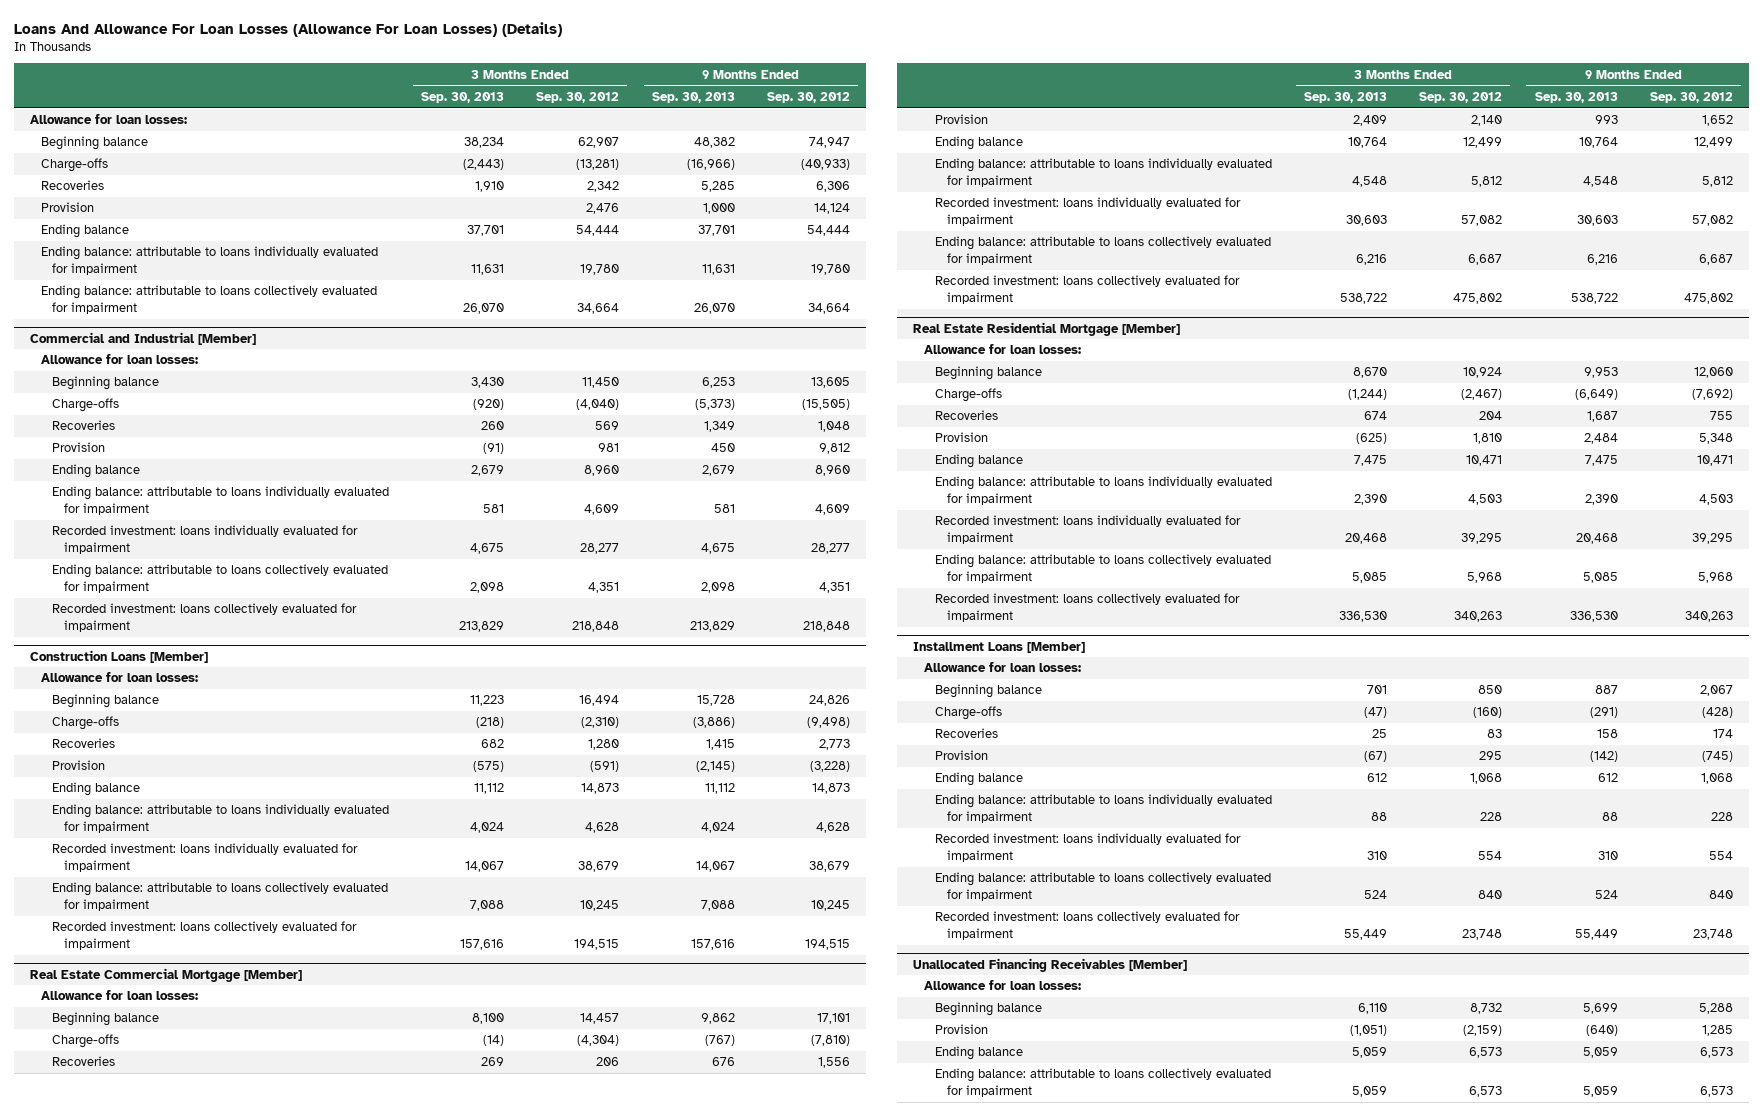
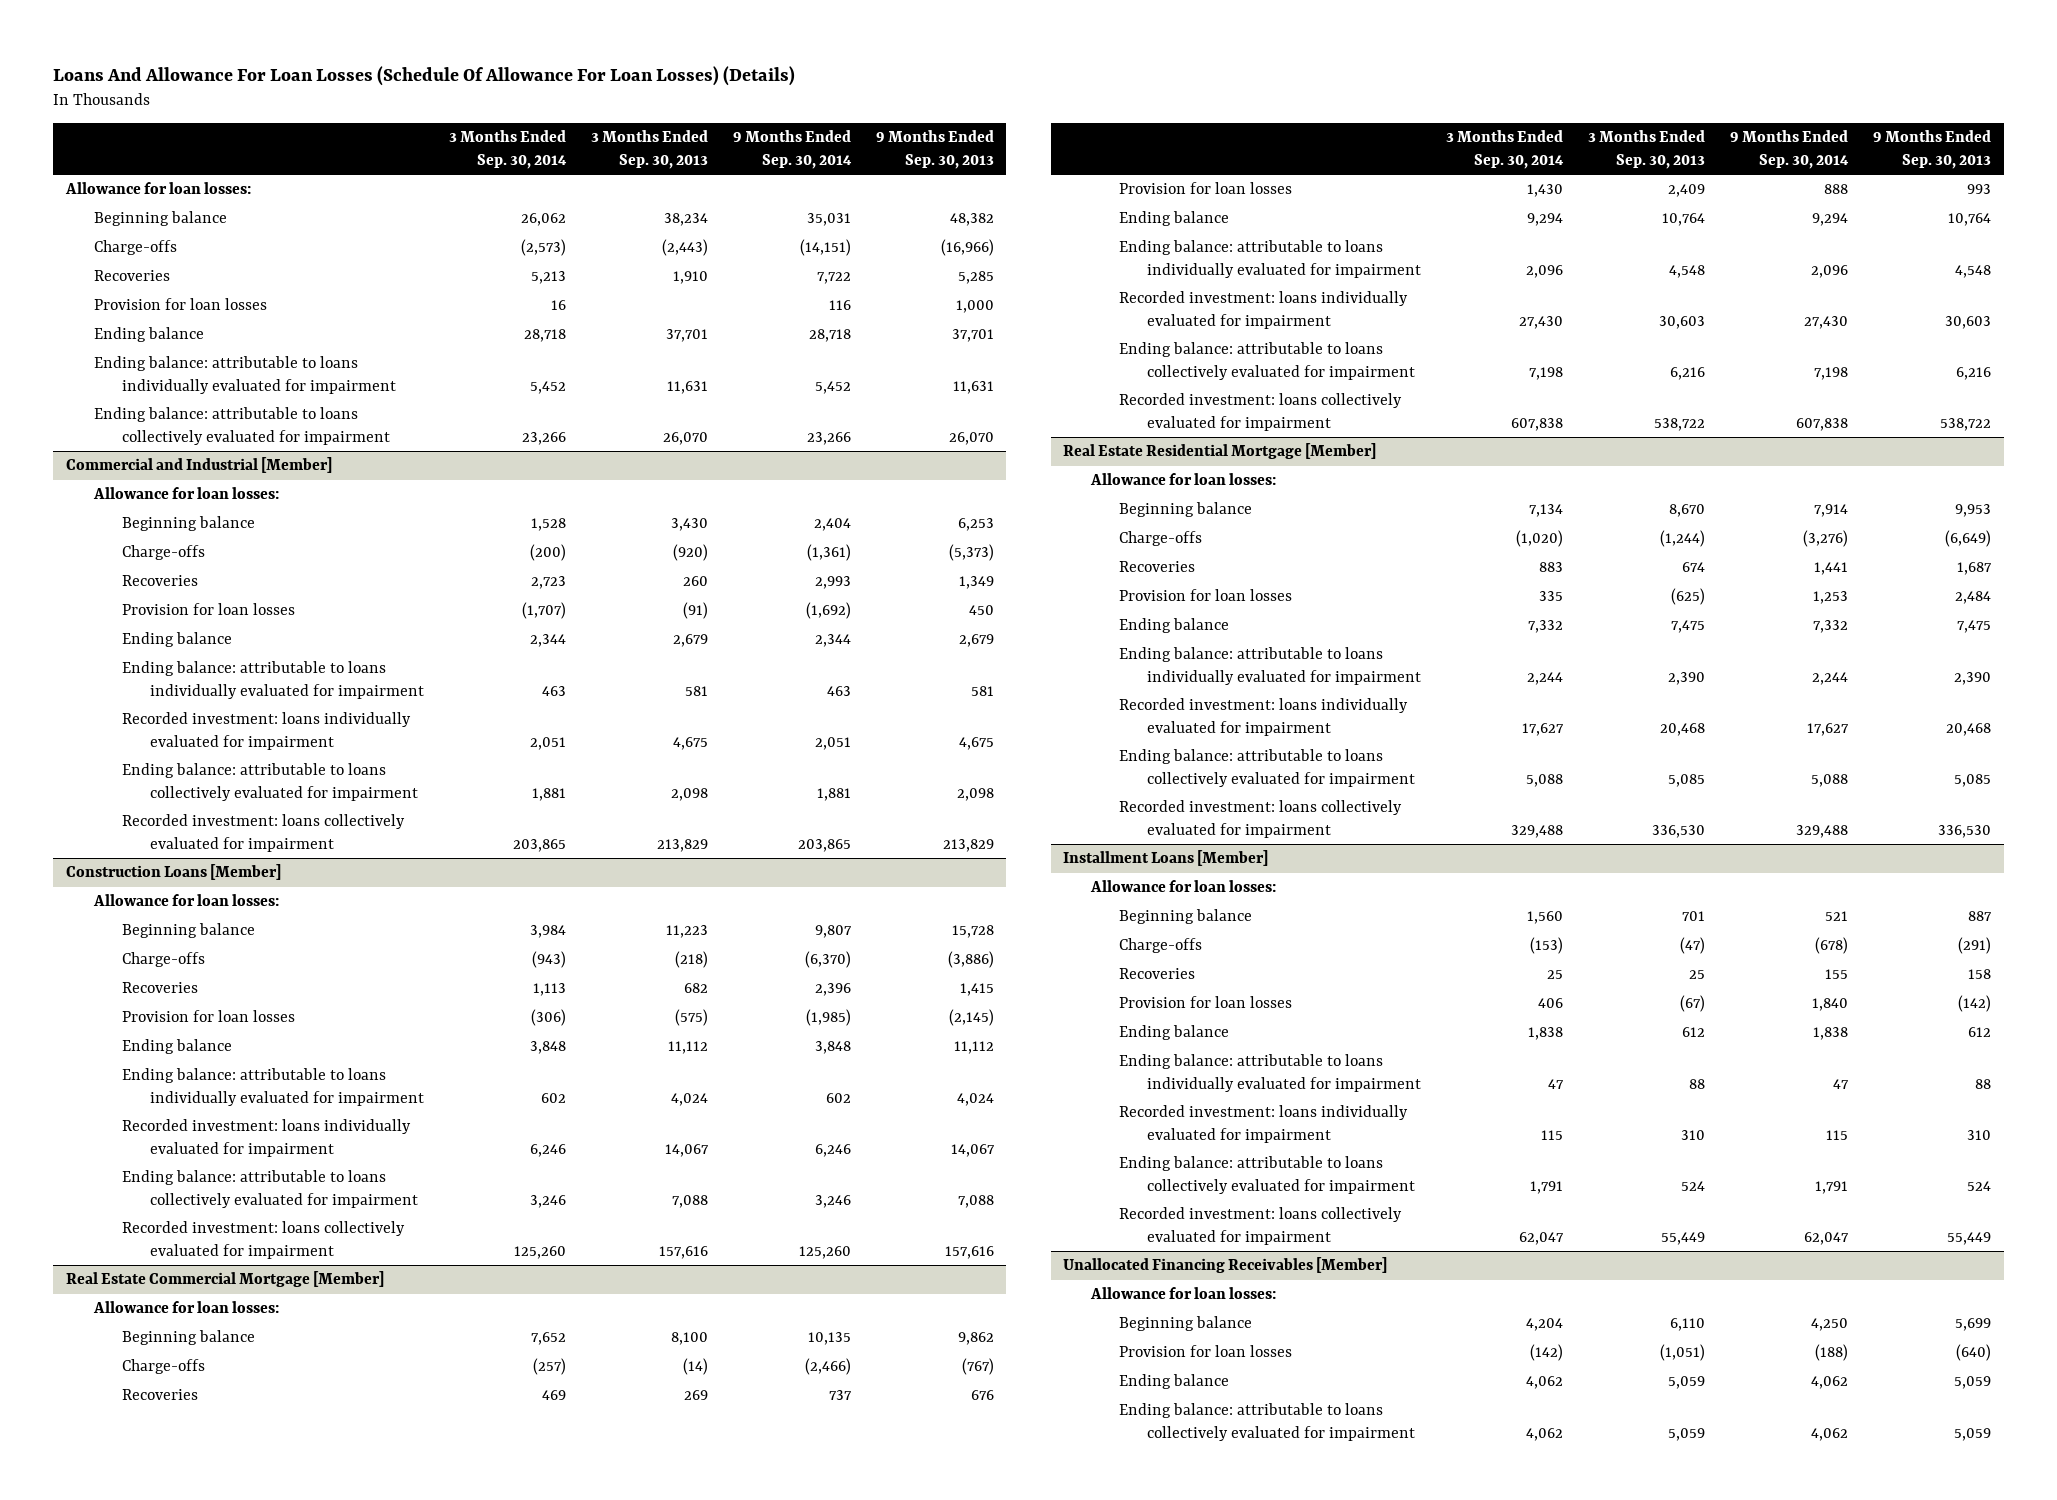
- Loans And Allowance For Loan Losses (Allowance For Loan Losses) (Details)
+ Loans And Allowance For Loan Losses (Schedule Of Allowance For Loan Losses) (Details)
- | 3 Months Ended Sep. 30, 2013 | 3 Months Ended Sep. 30, 2012 | 9 Months Ended Sep. 30, 2013 | 9 Months Ended Sep. 30, 2012
+ | 3 Months Ended Sep. 30, 2014 | 3 Months Ended Sep. 30, 2013 | 9 Months Ended Sep. 30, 2014 | 9 Months Ended Sep. 30, 2013
- Provision | | 2,476 | 1,000 | 14,124
+ Provision for loan losses | 16 | | 116 | 1,000
@ Commercial and Industrial [Member]
- Provision | (91) | 981 | 450 | 9,812
+ Provision for loan losses | (1,707) | (91) | (1,692) | 450
@ Construction Loans [Member]
- Provision | (575) | (591) | (2,145) | (3,228)
+ Provision for loan losses | (306) | (575) | (1,985) | (2,145)
@ Real Estate Commercial Mortgage [Member]
- Provision | 2,409 | 2,140 | 993 | 1,652
+ Provision for loan losses | 1,430 | 2,409 | 888 | 993
@ Real Estate Residential Mortgage [Member]
- Provision | (625) | 1,810 | 2,484 | 5,348
+ Provision for loan losses | 335 | (625) | 1,253 | 2,484
@ Installment Loans [Member]
- Provision | (67) | 295 | (142) | (745)
+ Provision for loan losses | 406 | (67) | 1,840 | (142)
@ Unallocated Financing Receivables [Member]
- Provision | (1,051) | (2,159) | (640) | 1,285
+ Provision for loan losses | (142) | (1,051) | (188) | (640)

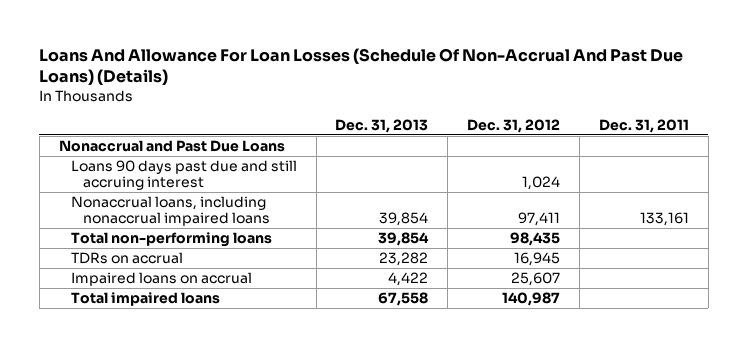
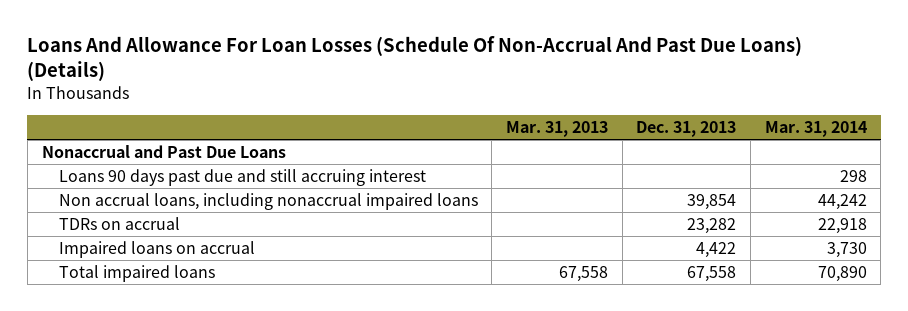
- | Dec. 31, 2013 | Dec. 31, 2012 | Dec. 31, 2011
+ | Mar. 31, 2013 | Dec. 31, 2013 | Mar. 31, 2014
- Nonaccrual loans, including nonaccrual impaired loans | 39,854 | 97,411 | 133,161
- Total non-performing loans | 39,854 | 98,435 |
+ Non accrual loans, including nonaccrual impaired loans | | 39,854 | 44,242

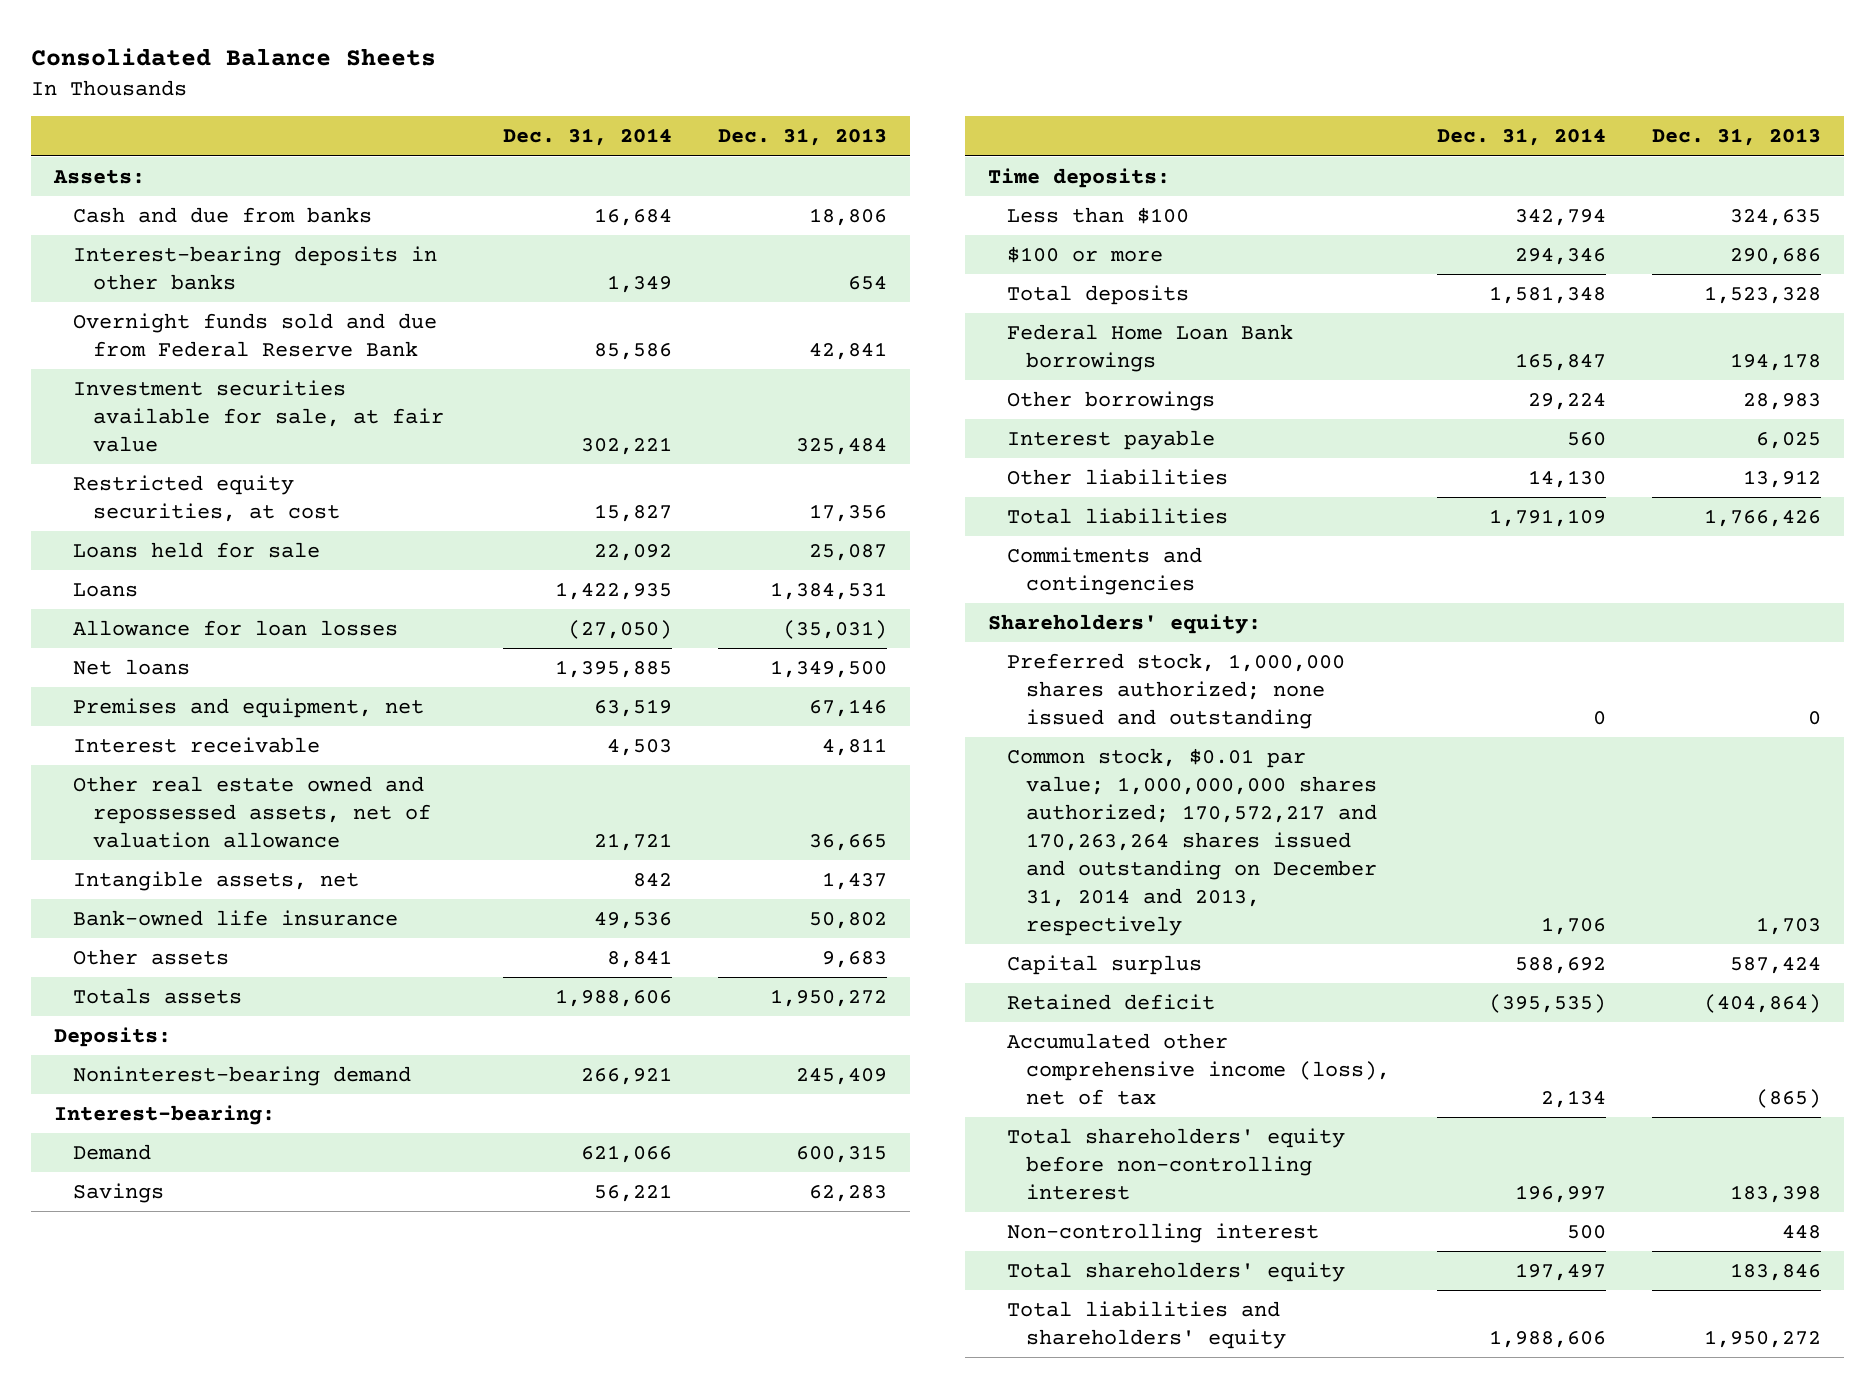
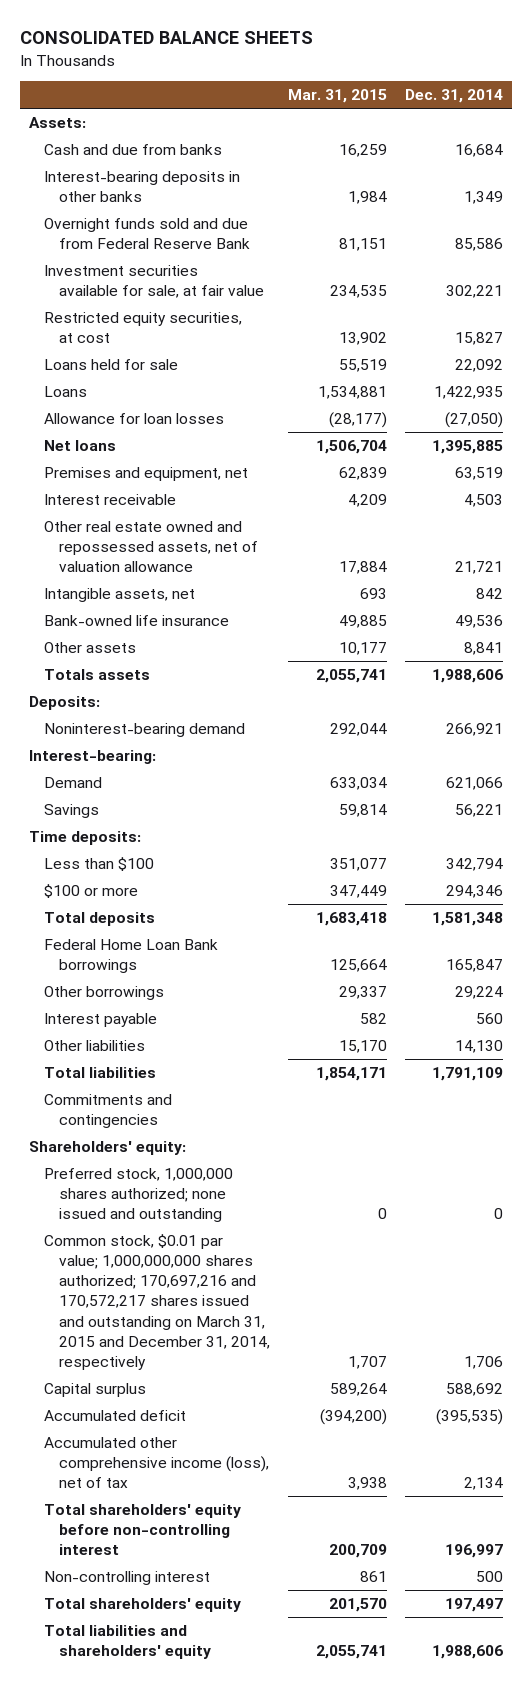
- Consolidated Balance Sheets
+ CONSOLIDATED BALANCE SHEETS
- | Dec. 31, 2014 | Dec. 31, 2013
+ | Mar. 31, 2015 | Dec. 31, 2014
- Common stock, $0.01 par value; 1,000,000,000 shares authorized; 170,572,217 and 170,263,264 shares issued and outstanding on December 31, 2014 and 2013, respectively | 1,706 | 1,703
+ Common stock, $0.01 par value; 1,000,000,000 shares authorized; 170,697,216 and 170,572,217 shares issued and outstanding on March 31, 2015 and December 31, 2014, respectively | 1,707 | 1,706
- Retained deficit | (395,535) | (404,864)
+ Accumulated deficit | (394,200) | (395,535)

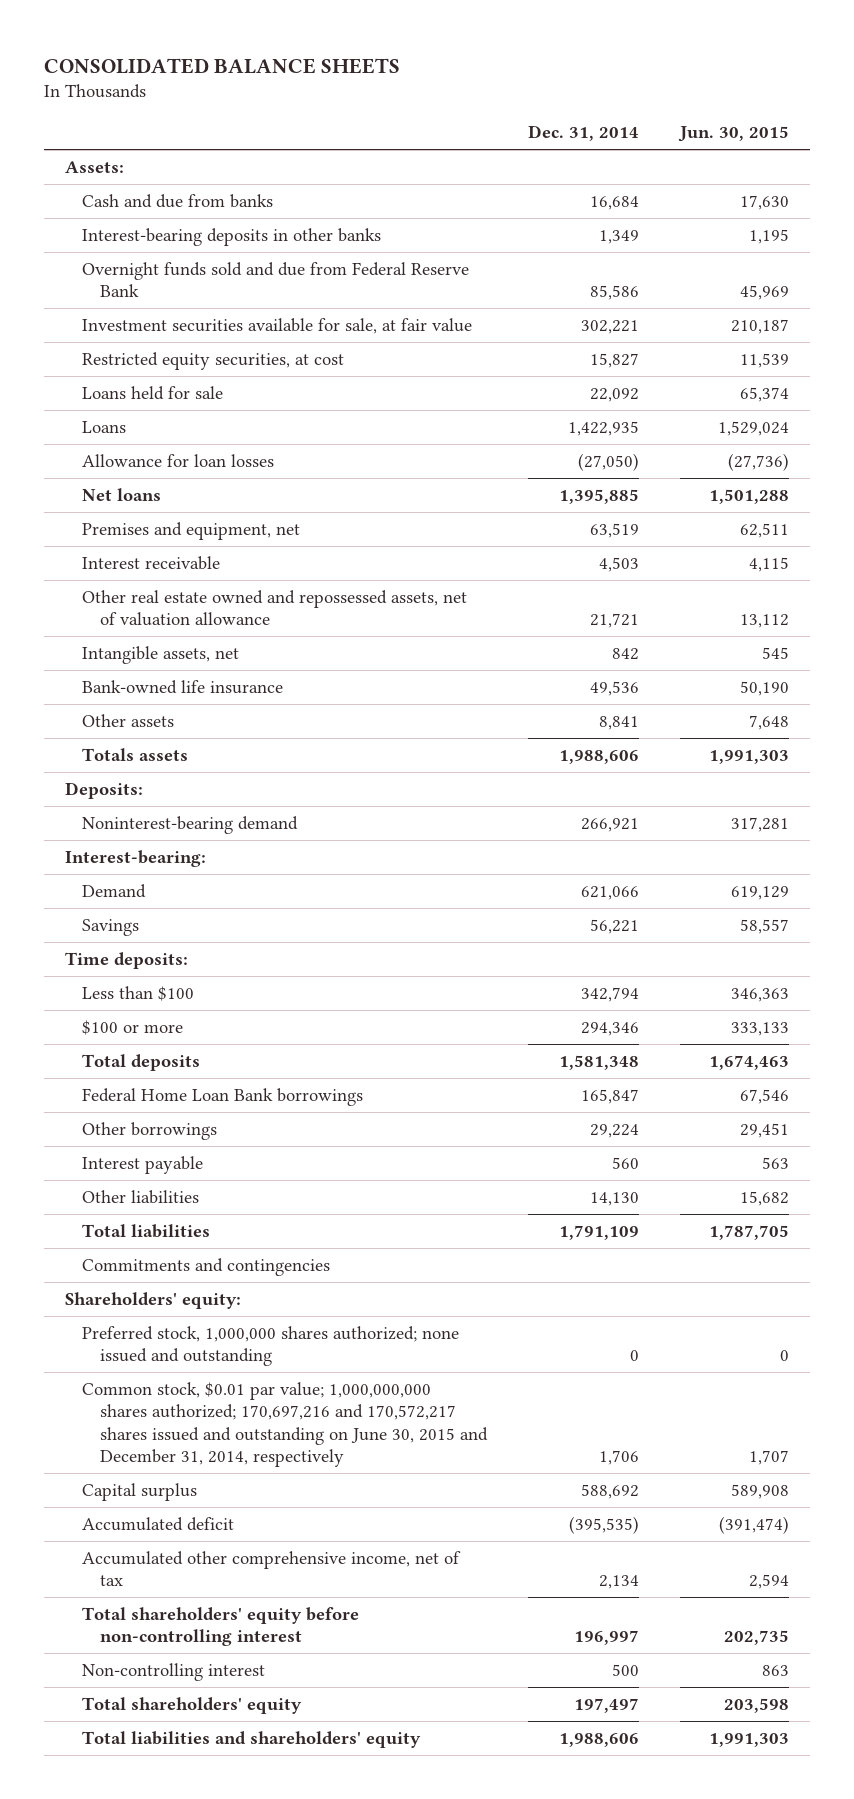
- | Mar. 31, 2015 | Dec. 31, 2014
+ | Dec. 31, 2014 | Jun. 30, 2015
- Common stock, $0.01 par value; 1,000,000,000 shares authorized; 170,697,216 and 170,572,217 shares issued and outstanding on March 31, 2015 and December 31, 2014, respectively | 1,707 | 1,706
+ Common stock, $0.01 par value; 1,000,000,000 shares authorized; 170,697,216 and 170,572,217 shares issued and outstanding on June 30, 2015 and December 31, 2014, respectively | 1,706 | 1,707
- Accumulated other comprehensive income (loss), net of tax | 3,938 | 2,134
+ Accumulated other comprehensive income, net of tax | 2,134 | 2,594

